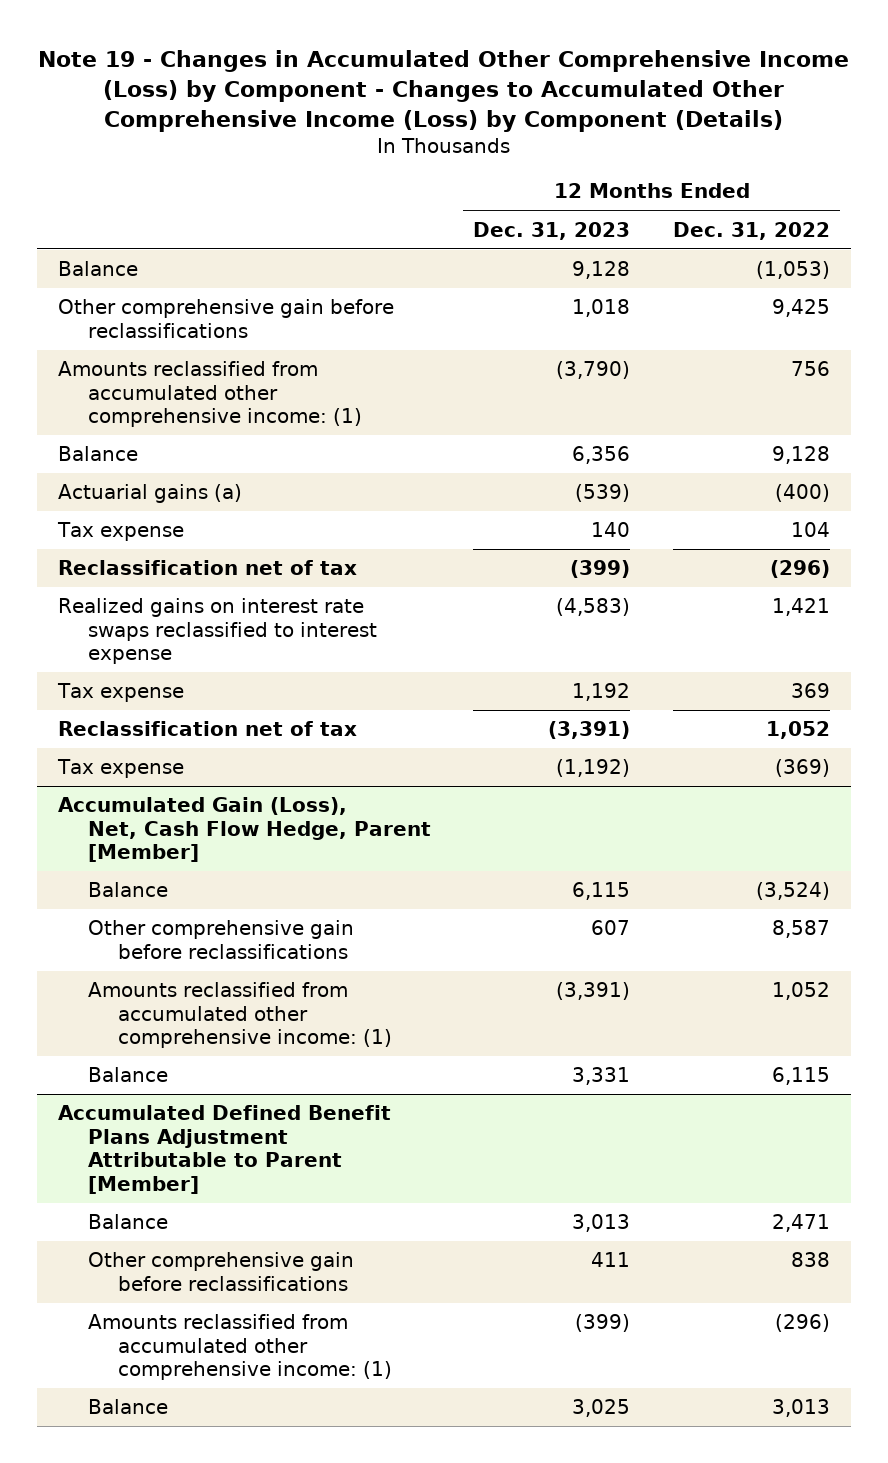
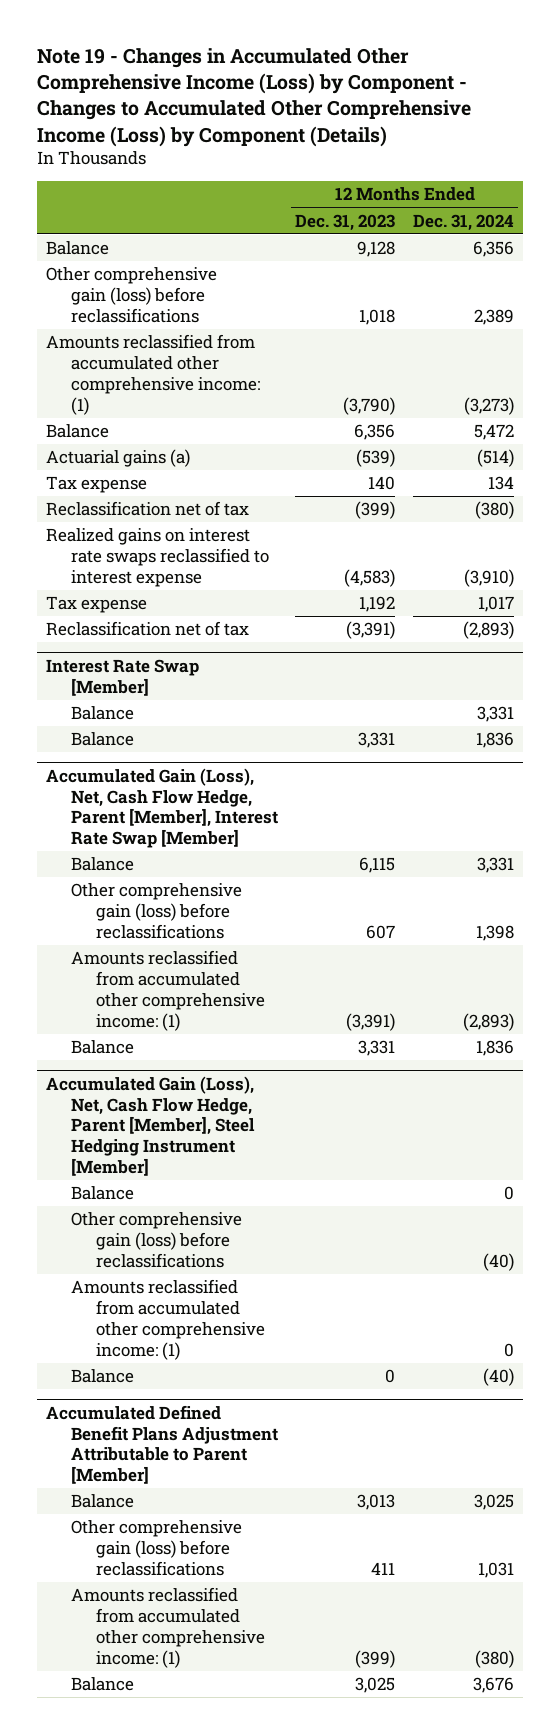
- | 12 Months Ended Dec. 31, 2023 | 12 Months Ended Dec. 31, 2022
+ | 12 Months Ended Dec. 31, 2023 | 12 Months Ended Dec. 31, 2024
- Other comprehensive gain before reclassifications | 1,018 | 9,425
+ Other comprehensive gain (loss) before reclassifications | 1,018 | 2,389
- Tax expense | (1,192) | (369)
- Accumulated Gain (Loss), Net, Cash Flow Hedge, Parent [Member]
+ Interest Rate Swap [Member]
+ Balance | | 3,331
+ Balance | 3,331 | 1,836
+ Accumulated Gain (Loss), Net, Cash Flow Hedge, Parent [Member], Interest Rate Swap [Member]
- Other comprehensive gain before reclassifications | 607 | 8,587
+ Other comprehensive gain (loss) before reclassifications | 607 | 1,398
+ Accumulated Gain (Loss), Net, Cash Flow Hedge, Parent [Member], Steel Hedging Instrument [Member]
+ Balance | | 0
+ Other comprehensive gain (loss) before reclassifications | | (40)
+ Amounts reclassified from accumulated other comprehensive income: (1) | | 0
+ Balance | 0 | (40)
@ Accumulated Defined Benefit Plans Adjustment Attributable to Parent [Member]
- Other comprehensive gain before reclassifications | 411 | 838
+ Other comprehensive gain (loss) before reclassifications | 411 | 1,031

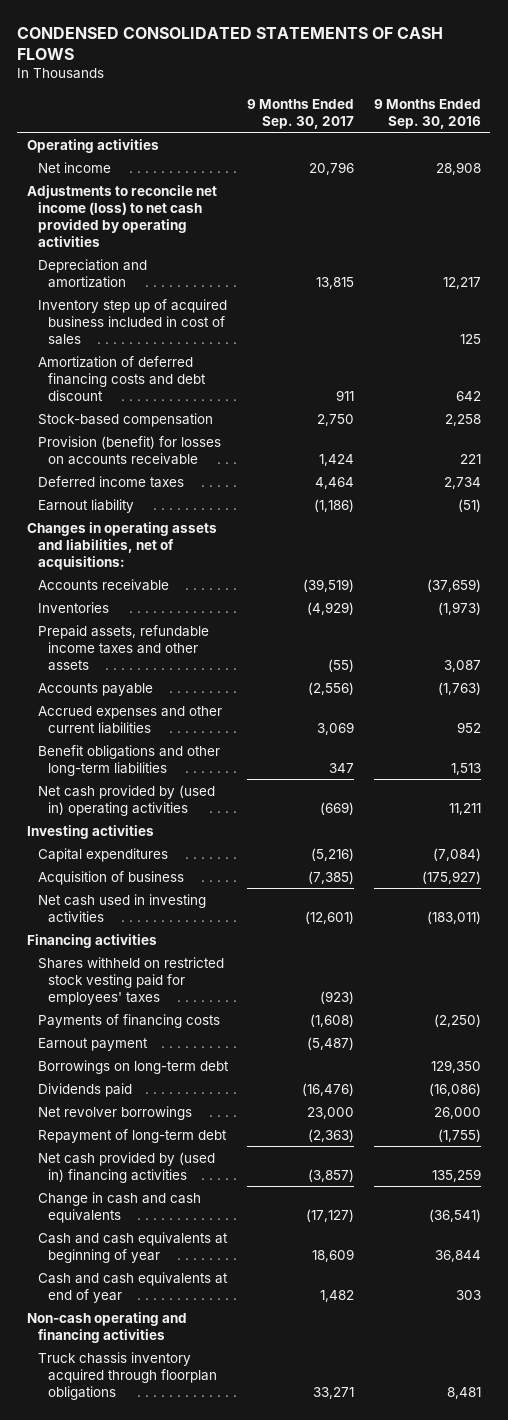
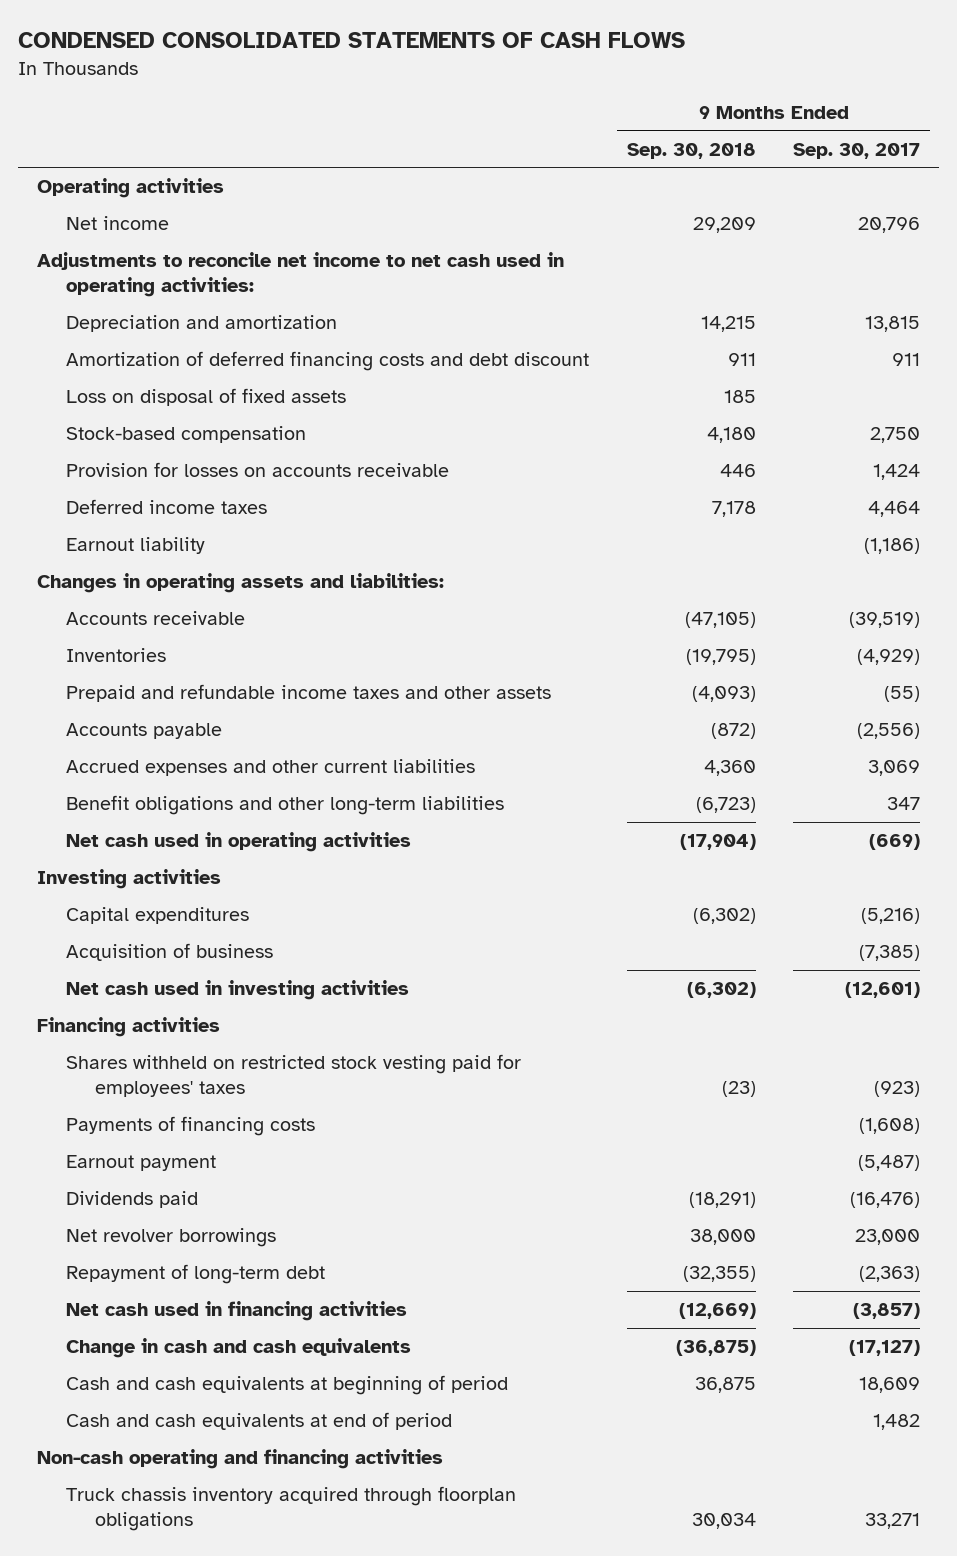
- | 9 Months Ended Sep. 30, 2017 | 9 Months Ended Sep. 30, 2016
+ | 9 Months Ended Sep. 30, 2018 | 9 Months Ended Sep. 30, 2017
- Adjustments to reconcile net income (loss) to net cash provided by operating activities
+ Adjustments to reconcile net income to net cash used in operating activities:
- Inventory step up of acquired business included in cost of sales | | 125
+ Loss on disposal of fixed assets | 185 |
- Provision (benefit) for losses on accounts receivable | 1,424 | 221
+ Provision for losses on accounts receivable | 446 | 1,424
- Changes in operating assets and liabilities, net of acquisitions:
+ Changes in operating assets and liabilities:
- Prepaid assets, refundable income taxes and other assets | (55) | 3,087
+ Prepaid and refundable income taxes and other assets | (4,093) | (55)
- Net cash provided by (used in) operating activities | (669) | 11,211
+ Net cash used in operating activities | (17,904) | (669)
- Borrowings on long-term debt | | 129,350
- Net cash provided by (used in) financing activities | (3,857) | 135,259
+ Net cash used in financing activities | (12,669) | (3,857)
- Cash and cash equivalents at beginning of year | 18,609 | 36,844
- Cash and cash equivalents at end of year | 1,482 | 303
+ Cash and cash equivalents at beginning of period | 36,875 | 18,609
+ Cash and cash equivalents at end of period | | 1,482

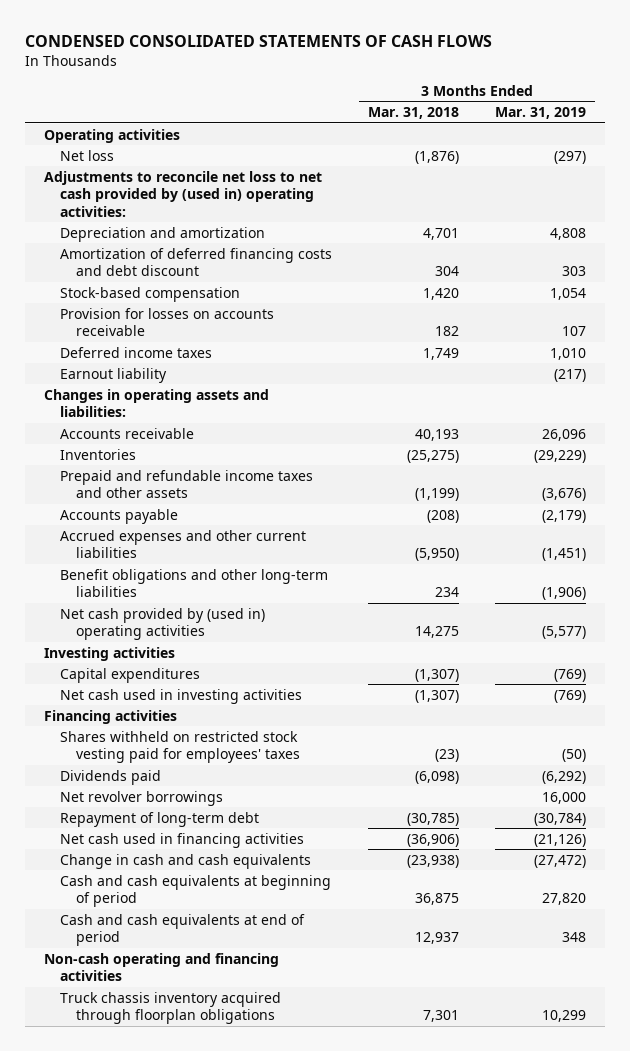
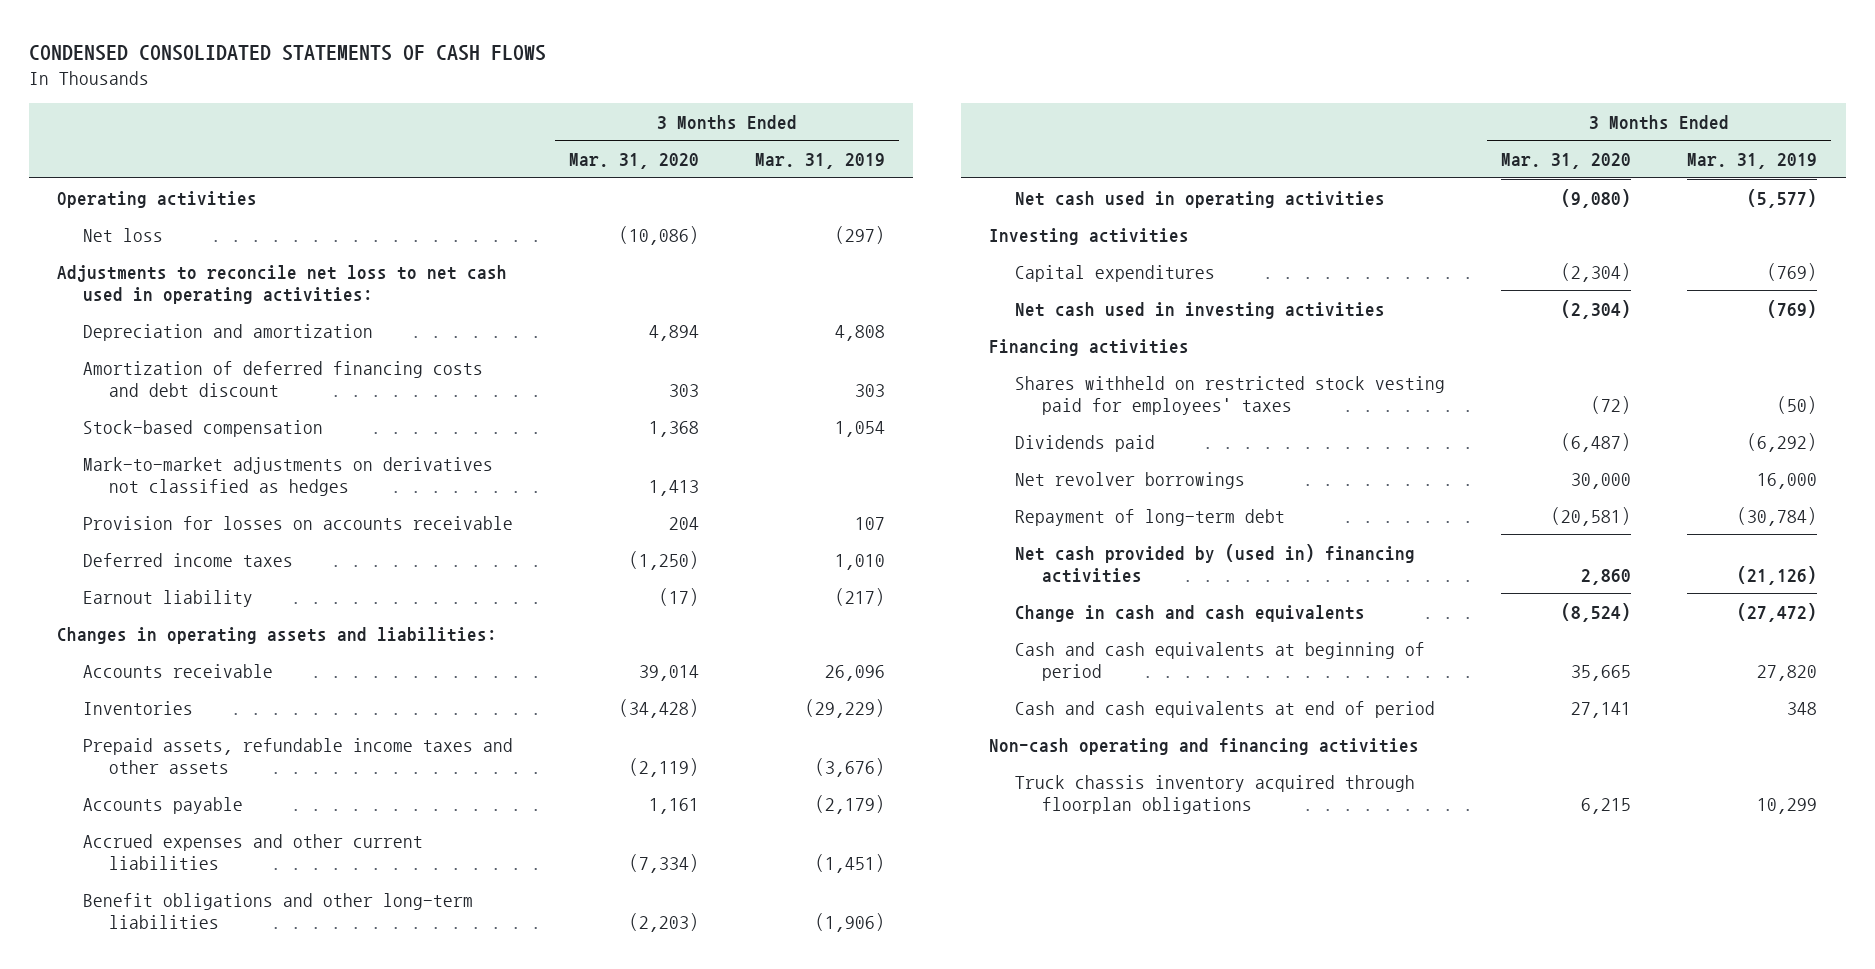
- | 3 Months Ended Mar. 31, 2018 | 3 Months Ended Mar. 31, 2019
+ | 3 Months Ended Mar. 31, 2020 | 3 Months Ended Mar. 31, 2019
- Adjustments to reconcile net loss to net cash provided by (used in) operating activities:
+ Adjustments to reconcile net loss to net cash used in operating activities:
+ Mark-to-market adjustments on derivatives not classified as hedges | 1,413 |
- Prepaid and refundable income taxes and other assets | (1,199) | (3,676)
+ Prepaid assets, refundable income taxes and other assets | (2,119) | (3,676)
- Net cash provided by (used in) operating activities | 14,275 | (5,577)
+ Net cash used in operating activities | (9,080) | (5,577)
- Net cash used in financing activities | (36,906) | (21,126)
+ Net cash provided by (used in) financing activities | 2,860 | (21,126)

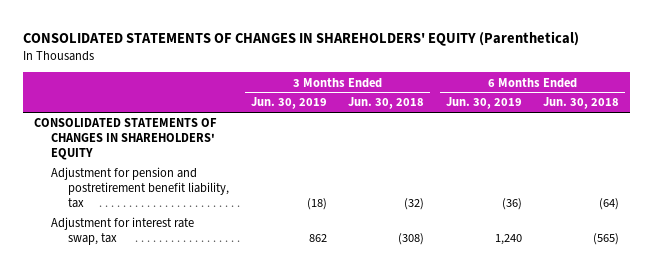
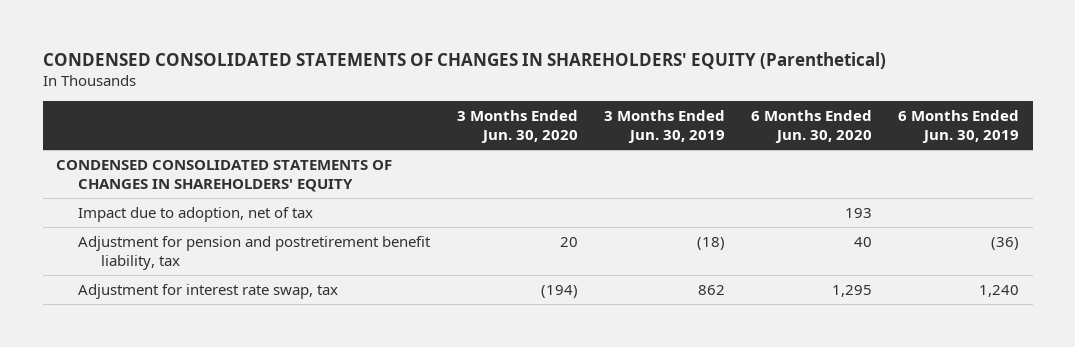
- CONSOLIDATED STATEMENTS OF CHANGES IN SHAREHOLDERS' EQUITY (Parenthetical)
+ CONDENSED CONSOLIDATED STATEMENTS OF CHANGES IN SHAREHOLDERS' EQUITY (Parenthetical)
- | 3 Months Ended Jun. 30, 2019 | 3 Months Ended Jun. 30, 2018 | 6 Months Ended Jun. 30, 2019 | 6 Months Ended Jun. 30, 2018
+ | 3 Months Ended Jun. 30, 2020 | 3 Months Ended Jun. 30, 2019 | 6 Months Ended Jun. 30, 2020 | 6 Months Ended Jun. 30, 2019
- CONSOLIDATED STATEMENTS OF CHANGES IN SHAREHOLDERS' EQUITY
+ CONDENSED CONSOLIDATED STATEMENTS OF CHANGES IN SHAREHOLDERS' EQUITY
+ Impact due to adoption, net of tax | | | 193 |

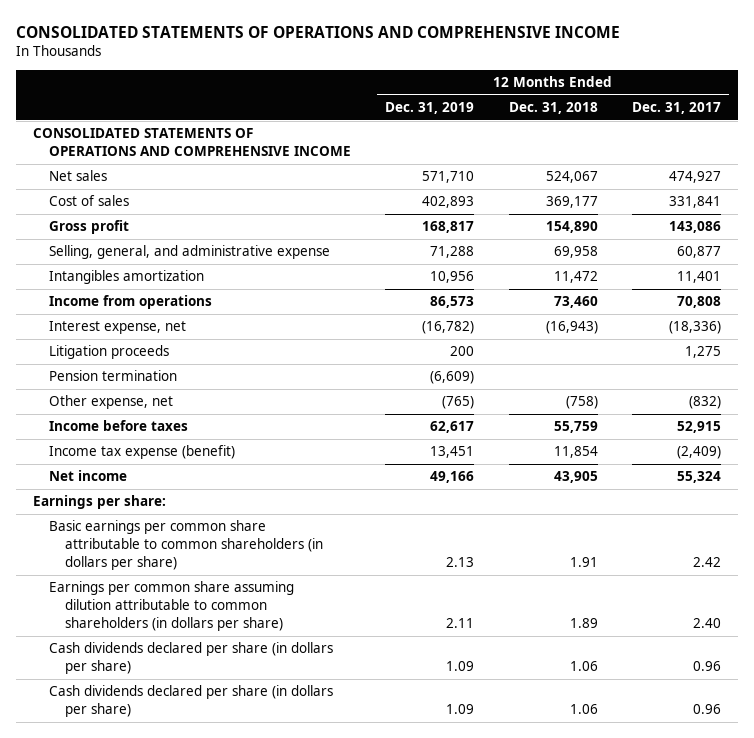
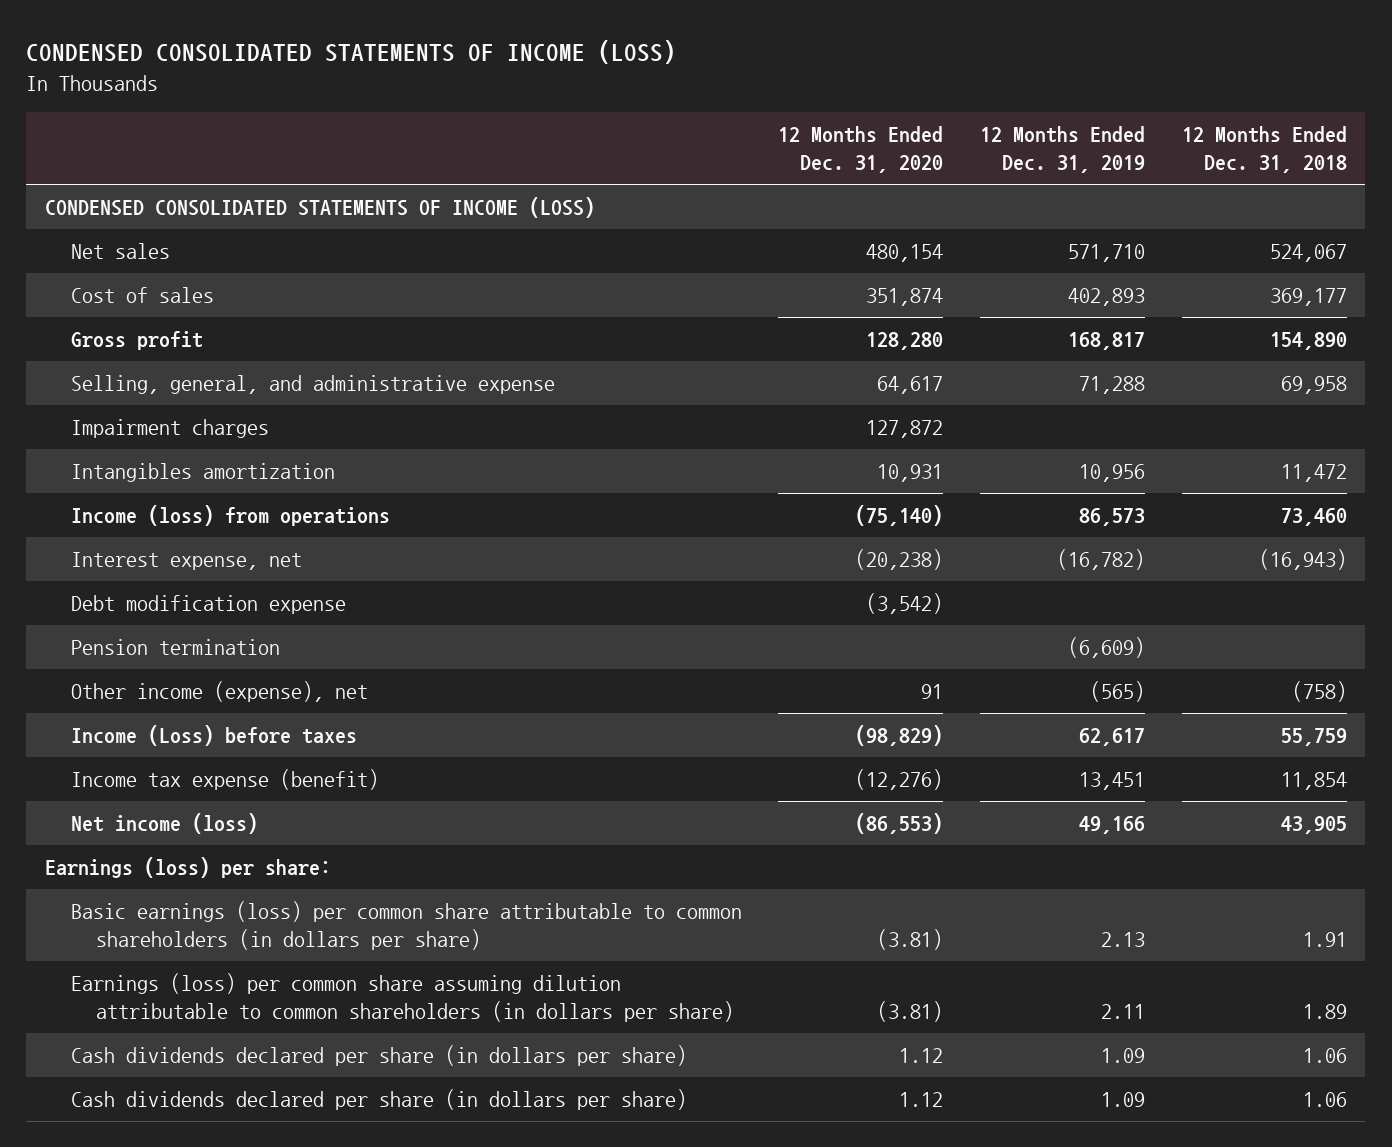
- CONSOLIDATED STATEMENTS OF OPERATIONS AND COMPREHENSIVE INCOME
+ CONDENSED CONSOLIDATED STATEMENTS OF INCOME (LOSS)
- | 12 Months Ended Dec. 31, 2019 | 12 Months Ended Dec. 31, 2018 | 12 Months Ended Dec. 31, 2017
+ | 12 Months Ended Dec. 31, 2020 | 12 Months Ended Dec. 31, 2019 | 12 Months Ended Dec. 31, 2018
- CONSOLIDATED STATEMENTS OF OPERATIONS AND COMPREHENSIVE INCOME
+ CONDENSED CONSOLIDATED STATEMENTS OF INCOME (LOSS)
+ Impairment charges | 127,872 | |
- Income from operations | 86,573 | 73,460 | 70,808
+ Income (loss) from operations | (75,140) | 86,573 | 73,460
- Litigation proceeds | 200 | | 1,275
+ Debt modification expense | (3,542) | |
- Other expense, net | (765) | (758) | (832)
- Income before taxes | 62,617 | 55,759 | 52,915
+ Other income (expense), net | 91 | (565) | (758)
+ Income (Loss) before taxes | (98,829) | 62,617 | 55,759
- Net income | 49,166 | 43,905 | 55,324
- Earnings per share:
- Basic earnings per common share attributable to common shareholders (in dollars per share) | 2.13 | 1.91 | 2.42
- Earnings per common share assuming dilution attributable to common shareholders (in dollars per share) | 2.11 | 1.89 | 2.40
+ Net income (loss) | (86,553) | 49,166 | 43,905
+ Earnings (loss) per share:
+ Basic earnings (loss) per common share attributable to common shareholders (in dollars per share) | (3.81) | 2.13 | 1.91
+ Earnings (loss) per common share assuming dilution attributable to common shareholders (in dollars per share) | (3.81) | 2.11 | 1.89

